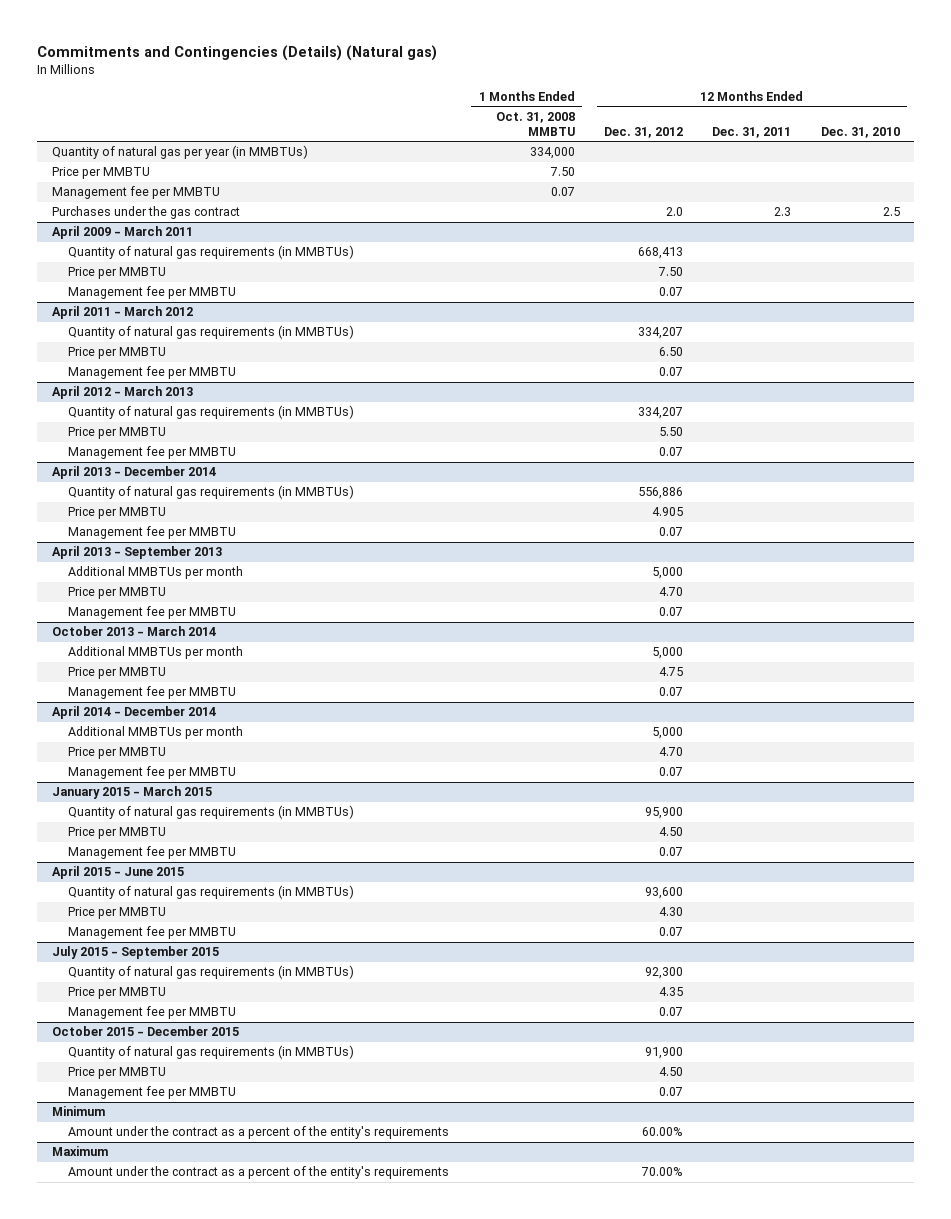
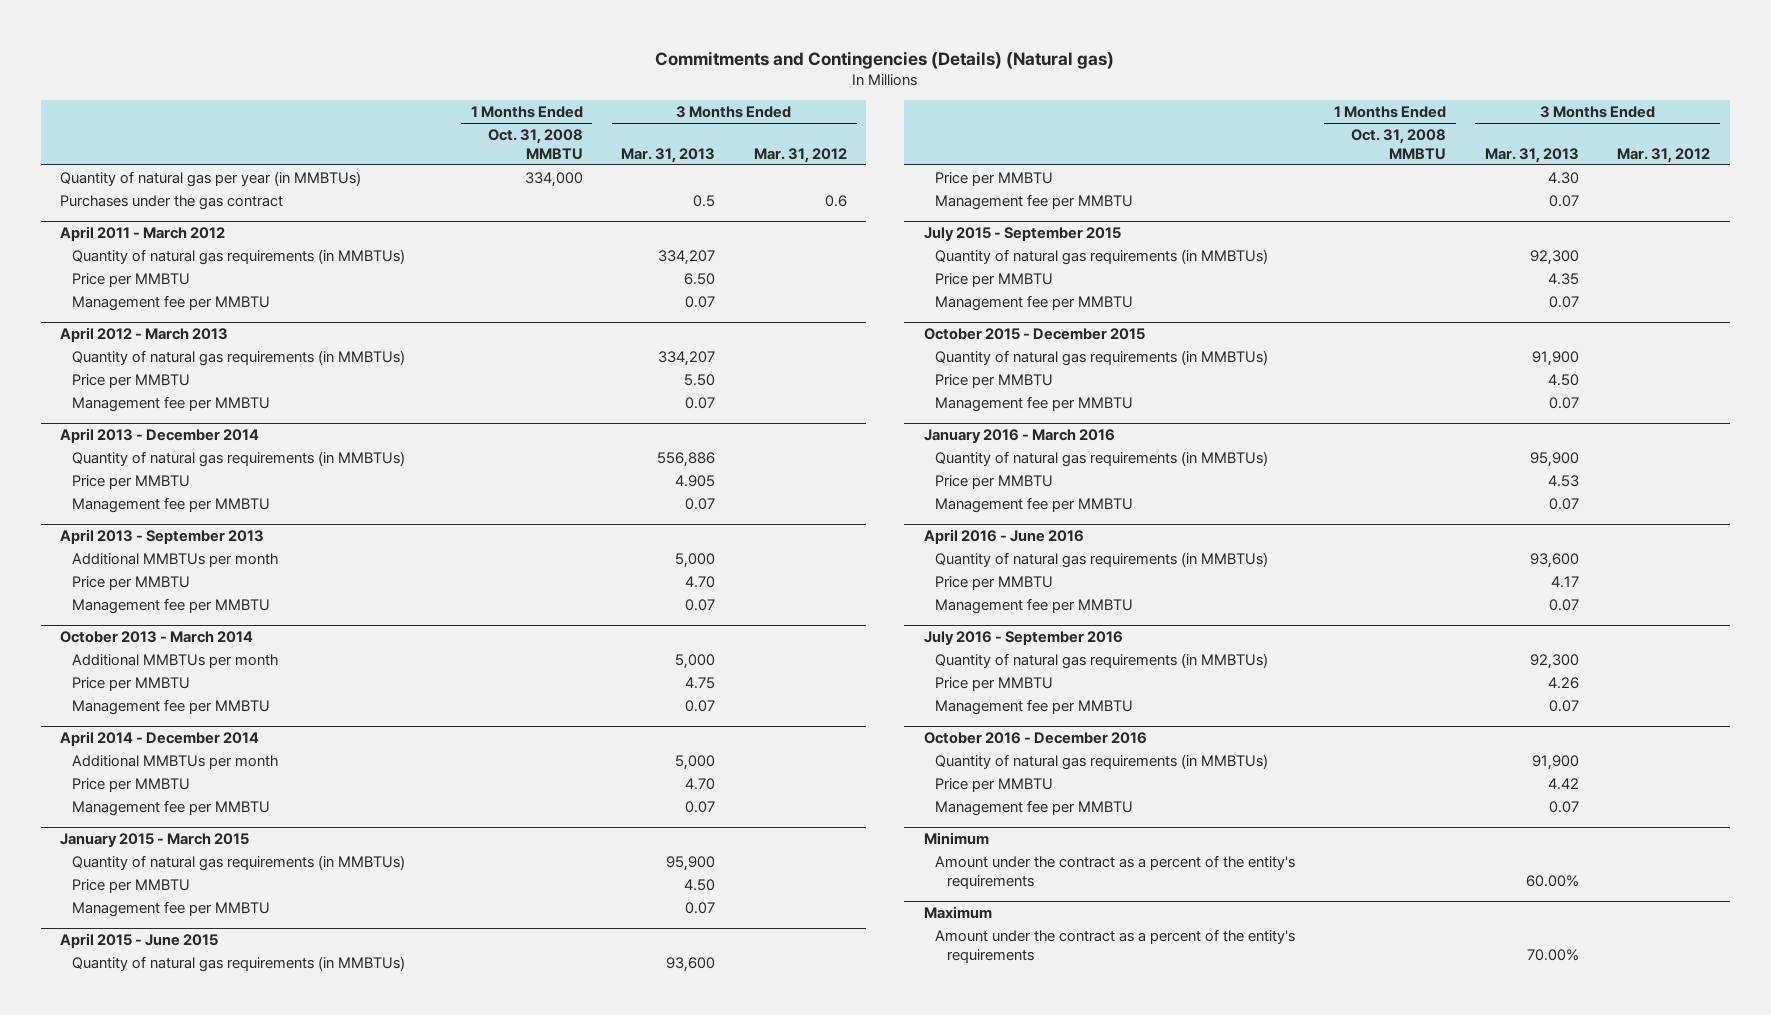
- | 1 Months Ended Oct. 31, 2008 MMBTU | 12 Months Ended Dec. 31, 2012 | 12 Months Ended Dec. 31, 2011 | 12 Months Ended Dec. 31, 2010
+ | 1 Months Ended Oct. 31, 2008 MMBTU | 3 Months Ended Mar. 31, 2013 | 3 Months Ended Mar. 31, 2012
- Price per MMBTU | 7.50 | | |
- Management fee per MMBTU | 0.07 | | |
- April 2009 - March 2011
- Quantity of natural gas requirements (in MMBTUs) | | 668,413 | |
- Price per MMBTU | | 7.50 | |
- Management fee per MMBTU | | 0.07 | |
+ January 2016 - March 2016
+ Quantity of natural gas requirements (in MMBTUs) | | 95,900 |
+ Price per MMBTU | | 4.53 |
+ Management fee per MMBTU | | 0.07 |
+ April 2016 - June 2016
+ Quantity of natural gas requirements (in MMBTUs) | | 93,600 |
+ Price per MMBTU | | 4.17 |
+ Management fee per MMBTU | | 0.07 |
+ July 2016 - September 2016
+ Quantity of natural gas requirements (in MMBTUs) | | 92,300 |
+ Price per MMBTU | | 4.26 |
+ Management fee per MMBTU | | 0.07 |
+ October 2016 - December 2016
+ Quantity of natural gas requirements (in MMBTUs) | | 91,900 |
+ Price per MMBTU | | 4.42 |
+ Management fee per MMBTU | | 0.07 |

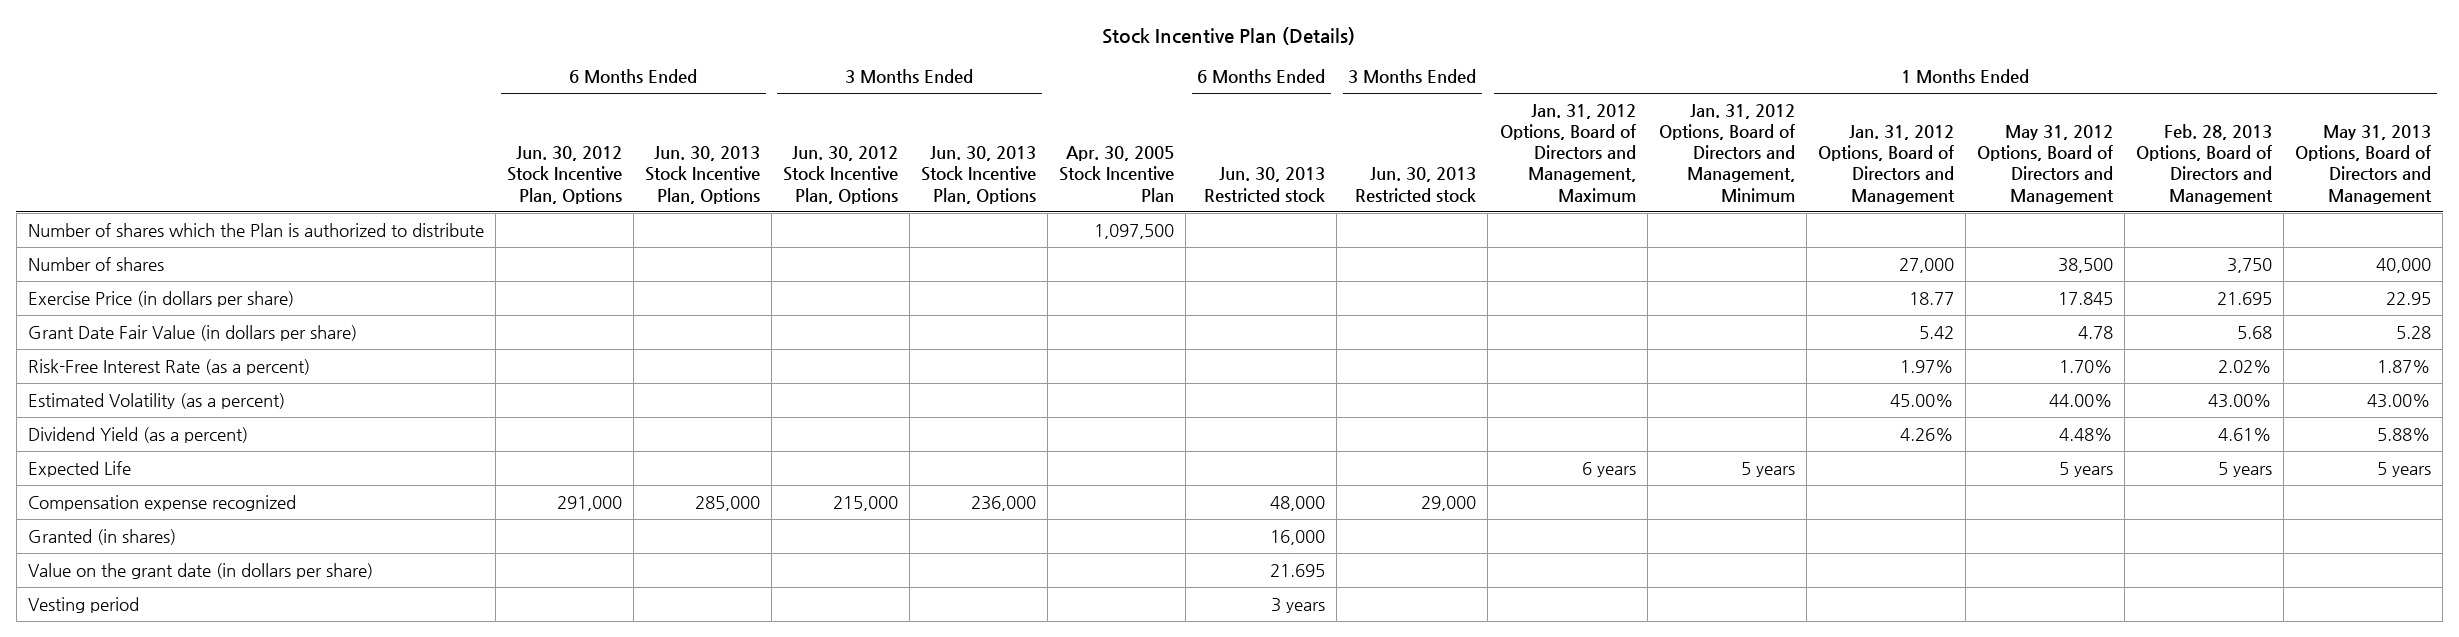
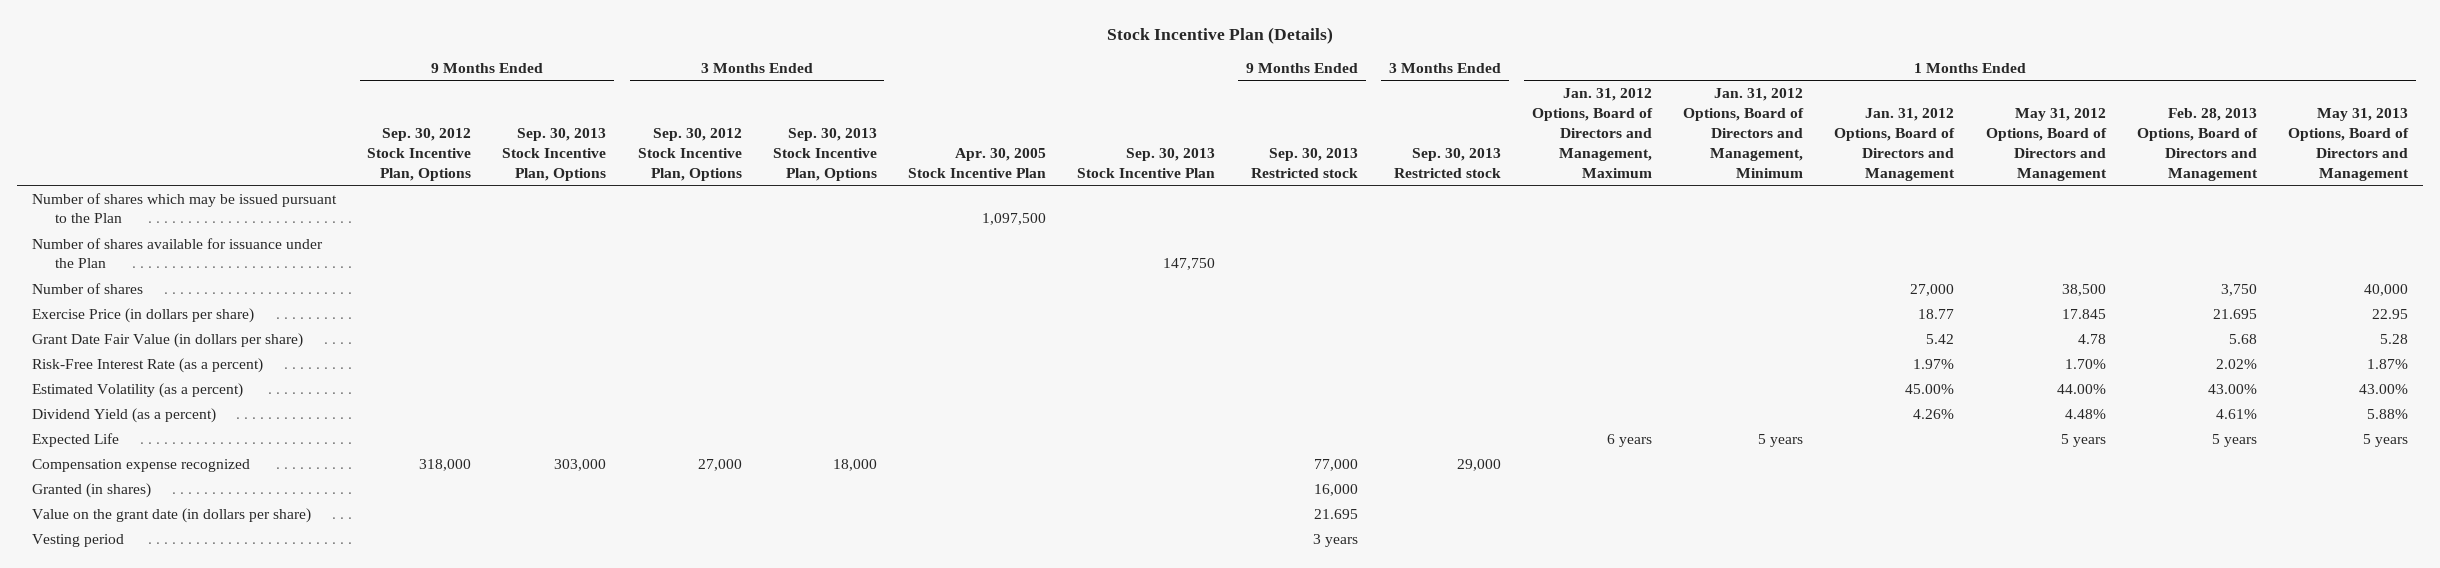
- | 6 Months Ended Jun. 30, 2012 Stock Incentive Plan, Options | 6 Months Ended Jun. 30, 2013 Stock Incentive Plan, Options | 3 Months Ended Jun. 30, 2012 Stock Incentive Plan, Options | 3 Months Ended Jun. 30, 2013 Stock Incentive Plan, Options | Apr. 30, 2005 Stock Incentive Plan | 6 Months Ended Jun. 30, 2013 Restricted stock | 3 Months Ended Jun. 30, 2013 Restricted stock | 1 Months Ended Jan. 31, 2012 Options, Board of Directors and Management, Maximum | 1 Months Ended Jan. 31, 2012 Options, Board of Directors and Management, Minimum | 1 Months Ended Jan. 31, 2012 Options, Board of Directors and Management | 1 Months Ended May 31, 2012 Options, Board of Directors and Management | 1 Months Ended Feb. 28, 2013 Options, Board of Directors and Management | 1 Months Ended May 31, 2013 Options, Board of Directors and Management
+ | 9 Months Ended Sep. 30, 2012 Stock Incentive Plan, Options | 9 Months Ended Sep. 30, 2013 Stock Incentive Plan, Options | 3 Months Ended Sep. 30, 2012 Stock Incentive Plan, Options | 3 Months Ended Sep. 30, 2013 Stock Incentive Plan, Options | Apr. 30, 2005 Stock Incentive Plan | Sep. 30, 2013 Stock Incentive Plan | 9 Months Ended Sep. 30, 2013 Restricted stock | 3 Months Ended Sep. 30, 2013 Restricted stock | 1 Months Ended Jan. 31, 2012 Options, Board of Directors and Management, Maximum | 1 Months Ended Jan. 31, 2012 Options, Board of Directors and Management, Minimum | 1 Months Ended Jan. 31, 2012 Options, Board of Directors and Management | 1 Months Ended May 31, 2012 Options, Board of Directors and Management | 1 Months Ended Feb. 28, 2013 Options, Board of Directors and Management | 1 Months Ended May 31, 2013 Options, Board of Directors and Management
- Number of shares which the Plan is authorized to distribute | | | | | 1,097,500 | | | | | | | |
+ Number of shares which may be issued pursuant to the Plan | | | | | 1,097,500 | | | | | | | | |
+ Number of shares available for issuance under the Plan | | | | | | 147,750 | | | | | | | |

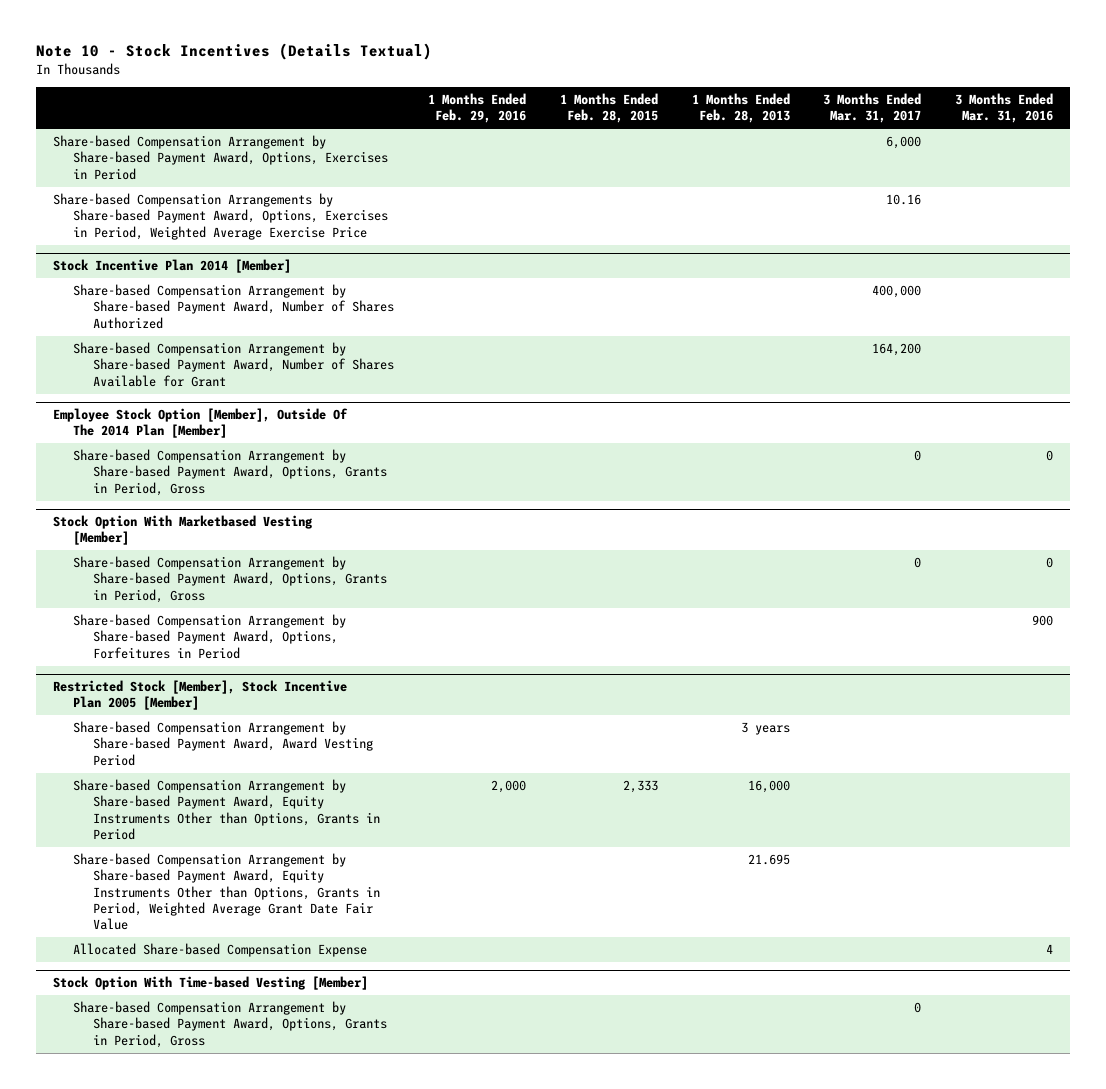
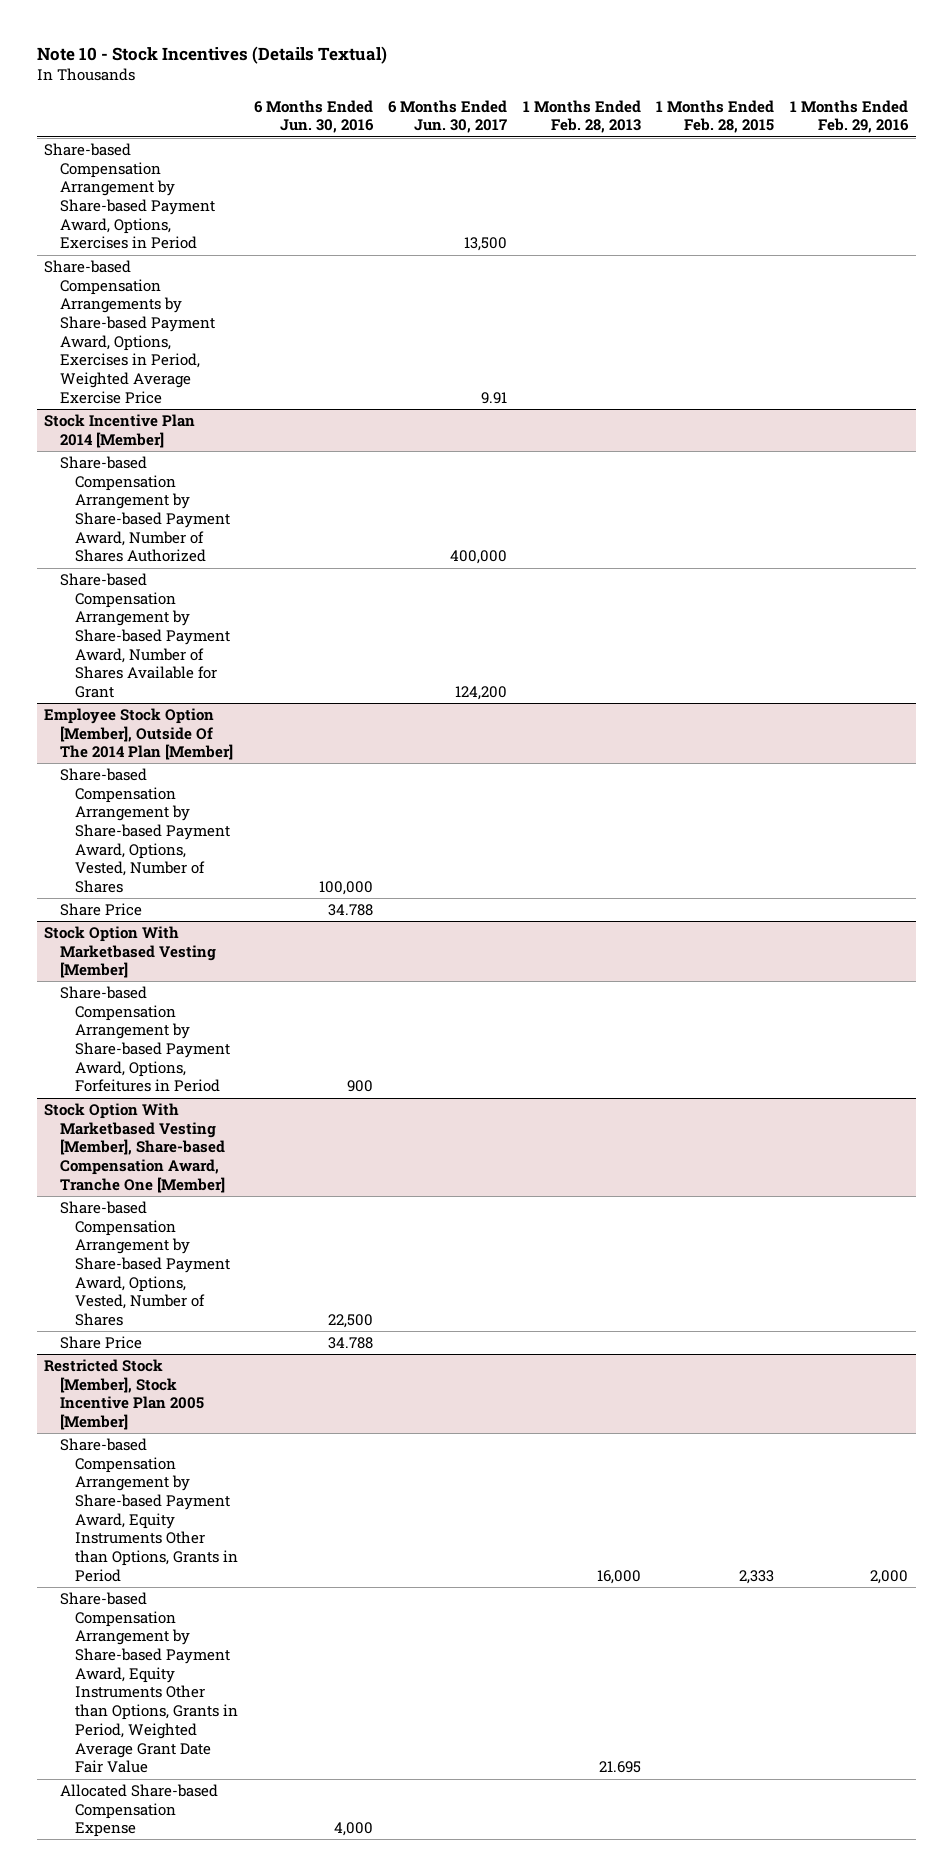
- | 1 Months Ended Feb. 29, 2016 | 1 Months Ended Feb. 28, 2015 | 1 Months Ended Feb. 28, 2013 | 3 Months Ended Mar. 31, 2017 | 3 Months Ended Mar. 31, 2016
+ | 6 Months Ended Jun. 30, 2016 | 6 Months Ended Jun. 30, 2017 | 1 Months Ended Feb. 28, 2013 | 1 Months Ended Feb. 28, 2015 | 1 Months Ended Feb. 29, 2016
@ Employee Stock Option [Member], Outside Of The 2014 Plan [Member]
- Share-based Compensation Arrangement by Share-based Payment Award, Options, Grants in Period, Gross | | | | 0 | 0
+ Share-based Compensation Arrangement by Share-based Payment Award, Options, Vested, Number of Shares | 100,000 | | | |
+ Share Price | 34.788 | | | |
@ Stock Option With Marketbased Vesting [Member]
- Share-based Compensation Arrangement by Share-based Payment Award, Options, Grants in Period, Gross | | | | 0 | 0
+ Stock Option With Marketbased Vesting [Member], Share-based Compensation Award, Tranche One [Member]
+ Share-based Compensation Arrangement by Share-based Payment Award, Options, Vested, Number of Shares | 22,500 | | | |
+ Share Price | 34.788 | | | |
@ Restricted Stock [Member], Stock Incentive Plan 2005 [Member]
- Share-based Compensation Arrangement by Share-based Payment Award, Award Vesting Period | | | 3 years | |
- Stock Option With Time-based Vesting [Member]
- Share-based Compensation Arrangement by Share-based Payment Award, Options, Grants in Period, Gross | | | | 0 |

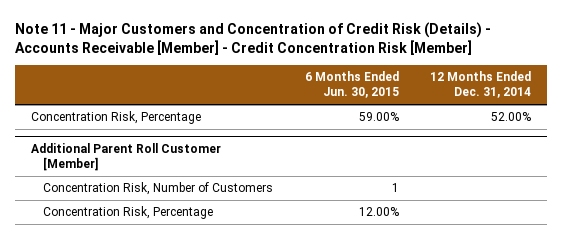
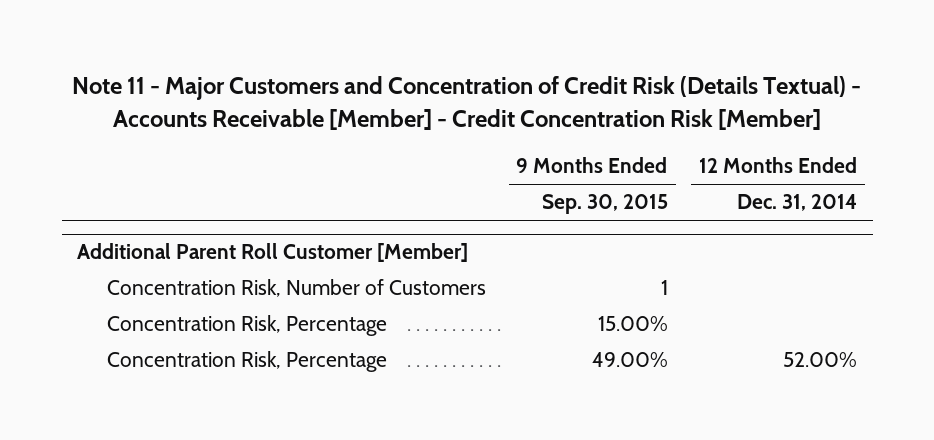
- Note 11 - Major Customers and Concentration of Credit Risk (Details) - Accounts Receivable [Member] - Credit Concentration Risk [Member]
+ Note 11 - Major Customers and Concentration of Credit Risk (Details Textual) - Accounts Receivable [Member] - Credit Concentration Risk [Member]
- | 6 Months Ended Jun. 30, 2015 | 12 Months Ended Dec. 31, 2014
+ | 9 Months Ended Sep. 30, 2015 | 12 Months Ended Dec. 31, 2014
- Concentration Risk, Percentage | 59.00% | 52.00%
@ Additional Parent Roll Customer [Member]
+ Concentration Risk, Percentage | 49.00% | 52.00%

